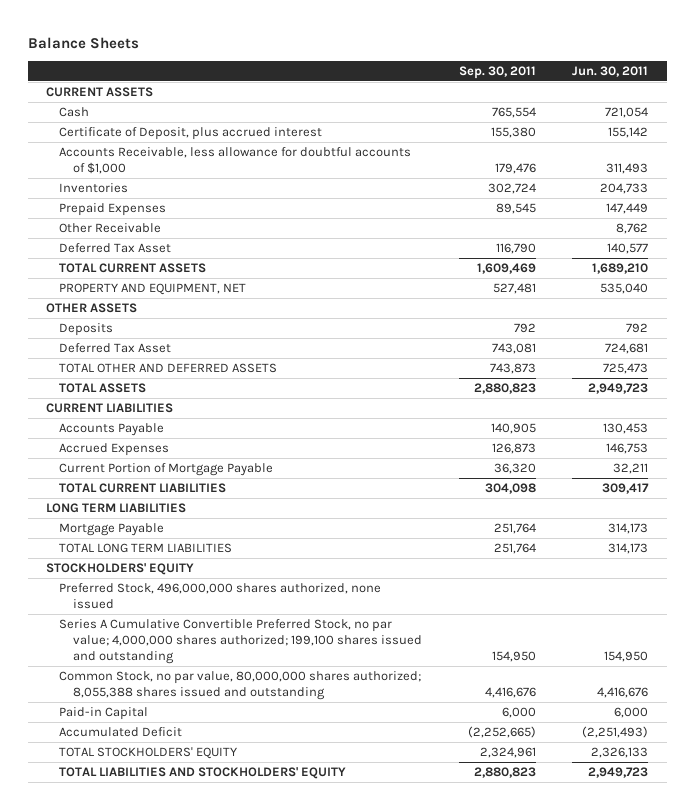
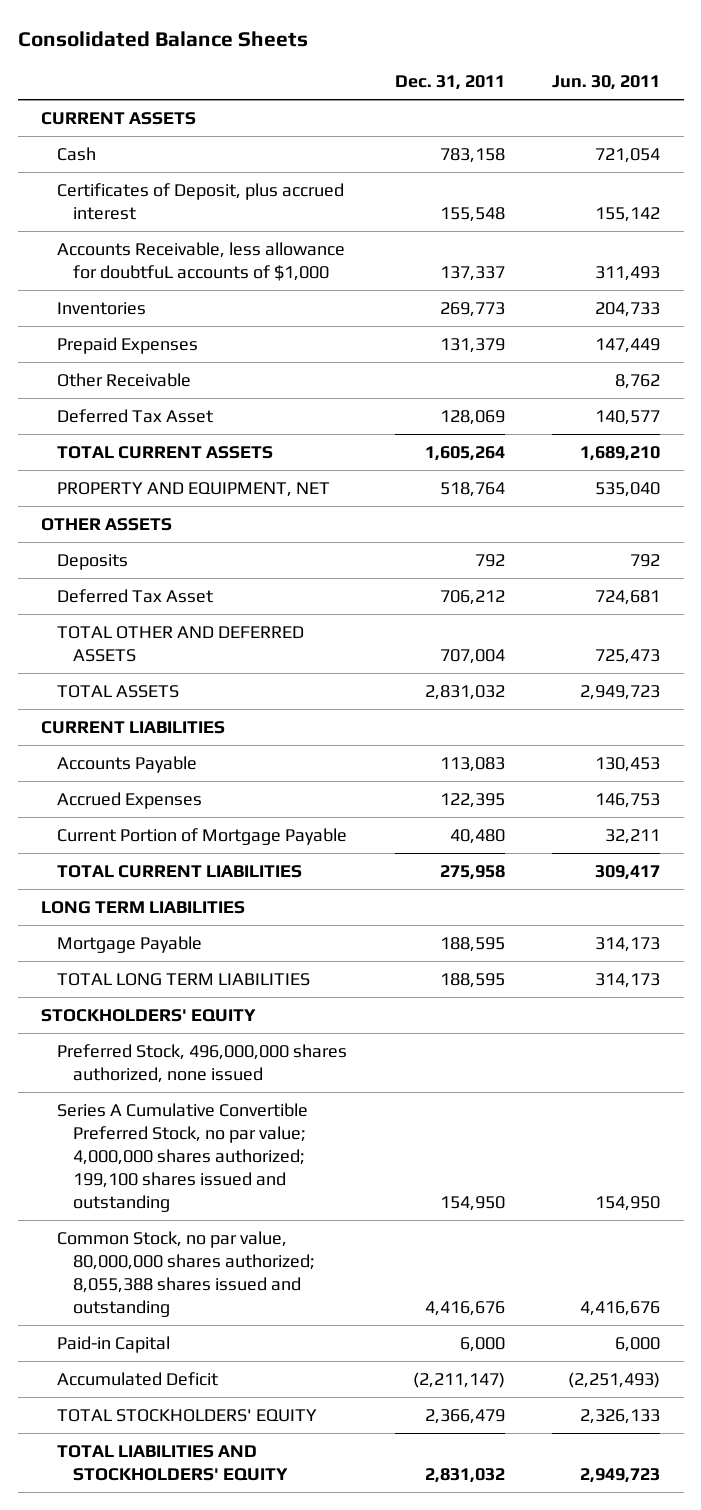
- Balance Sheets
+ Consolidated Balance Sheets
- | Sep. 30, 2011 | Jun. 30, 2011
+ | Dec. 31, 2011 | Jun. 30, 2011
- Certificate of Deposit, plus accrued interest | 155,380 | 155,142
- Accounts Receivable, less allowance for doubtful accounts of $1,000 | 179,476 | 311,493
+ Certificates of Deposit, plus accrued interest | 155,548 | 155,142
+ Accounts Receivable, less allowance for doubtfuL accounts of $1,000 | 137,337 | 311,493

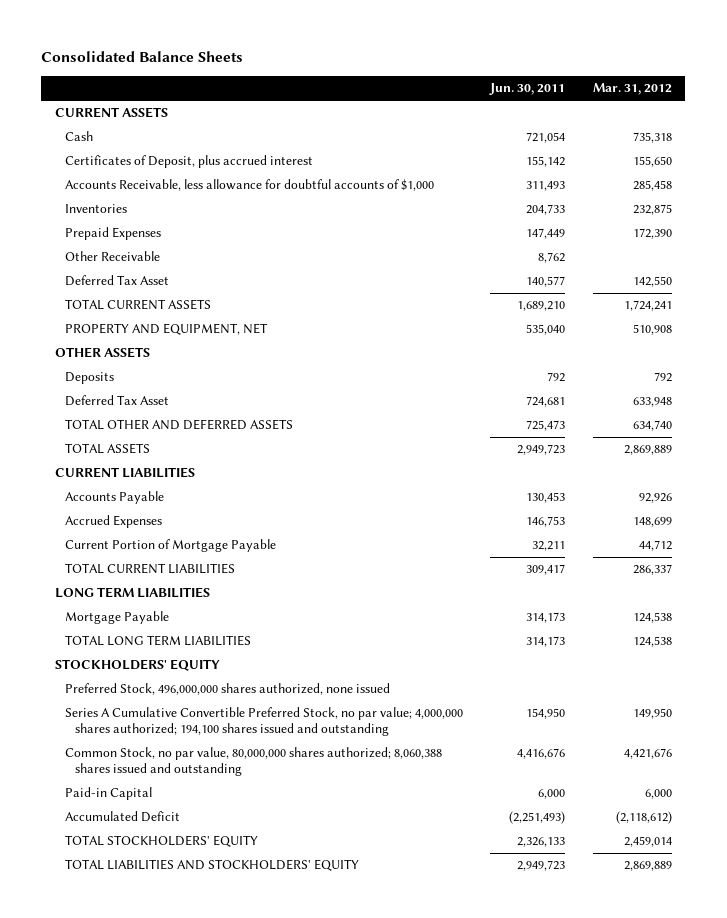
- | Dec. 31, 2011 | Jun. 30, 2011
+ | Jun. 30, 2011 | Mar. 31, 2012
- Accounts Receivable, less allowance for doubtfuL accounts of $1,000 | 137,337 | 311,493
+ Accounts Receivable, less allowance for doubtful accounts of $1,000 | 311,493 | 285,458
- Series A Cumulative Convertible Preferred Stock, no par value; 4,000,000 shares authorized; 199,100 shares issued and outstanding | 154,950 | 154,950
- Common Stock, no par value, 80,000,000 shares authorized; 8,055,388 shares issued and outstanding | 4,416,676 | 4,416,676
+ Series A Cumulative Convertible Preferred Stock, no par value; 4,000,000 shares authorized; 194,100 shares issued and outstanding | 154,950 | 149,950
+ Common Stock, no par value, 80,000,000 shares authorized; 8,060,388 shares issued and outstanding | 4,416,676 | 4,421,676

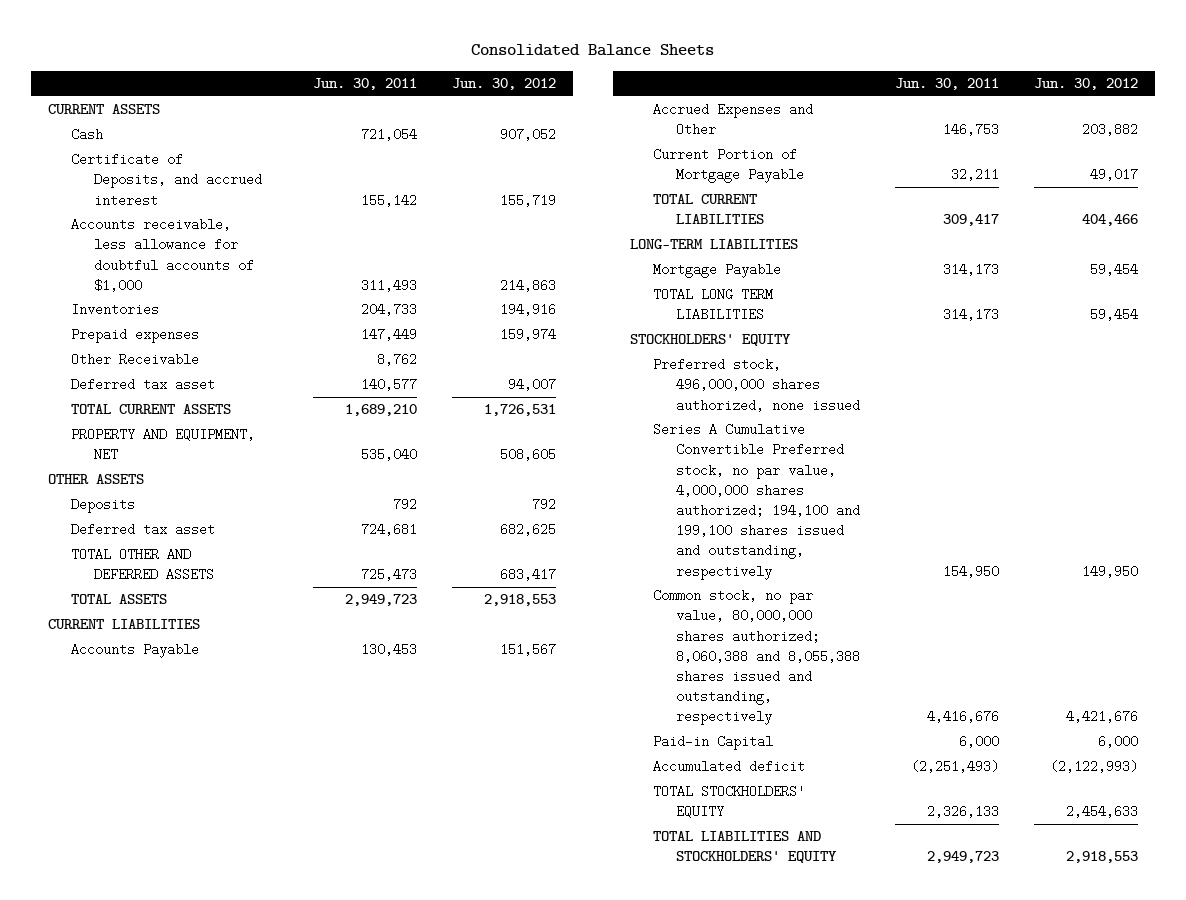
- | Jun. 30, 2011 | Mar. 31, 2012
+ | Jun. 30, 2011 | Jun. 30, 2012
- Certificates of Deposit, plus accrued interest | 155,142 | 155,650
- Accounts Receivable, less allowance for doubtful accounts of $1,000 | 311,493 | 285,458
+ Certificate of Deposits, and accrued interest | 155,142 | 155,719
+ Accounts receivable, less allowance for doubtful accounts of $1,000 | 311,493 | 214,863
- Prepaid Expenses | 147,449 | 172,390
+ Prepaid expenses | 147,449 | 159,974
- Deferred Tax Asset | 140,577 | 142,550
+ Deferred tax asset | 140,577 | 94,007
- Deferred Tax Asset | 724,681 | 633,948
+ Deferred tax asset | 724,681 | 682,625
- Accrued Expenses | 146,753 | 148,699
+ Accrued Expenses and Other | 146,753 | 203,882
- LONG TERM LIABILITIES
+ LONG-TERM LIABILITIES
- Preferred Stock, 496,000,000 shares authorized, none issued
- Series A Cumulative Convertible Preferred Stock, no par value; 4,000,000 shares authorized; 194,100 shares issued and outstanding | 154,950 | 149,950
- Common Stock, no par value, 80,000,000 shares authorized; 8,060,388 shares issued and outstanding | 4,416,676 | 4,421,676
+ Preferred stock, 496,000,000 shares authorized, none issued
+ Series A Cumulative Convertible Preferred stock, no par value, 4,000,000 shares authorized; 194,100 and 199,100 shares issued and outstanding, respectively | 154,950 | 149,950
+ Common stock, no par value, 80,000,000 shares authorized; 8,060,388 and 8,055,388 shares issued and outstanding, respectively | 4,416,676 | 4,421,676
- Accumulated Deficit | (2,251,493) | (2,118,612)
+ Accumulated deficit | (2,251,493) | (2,122,993)

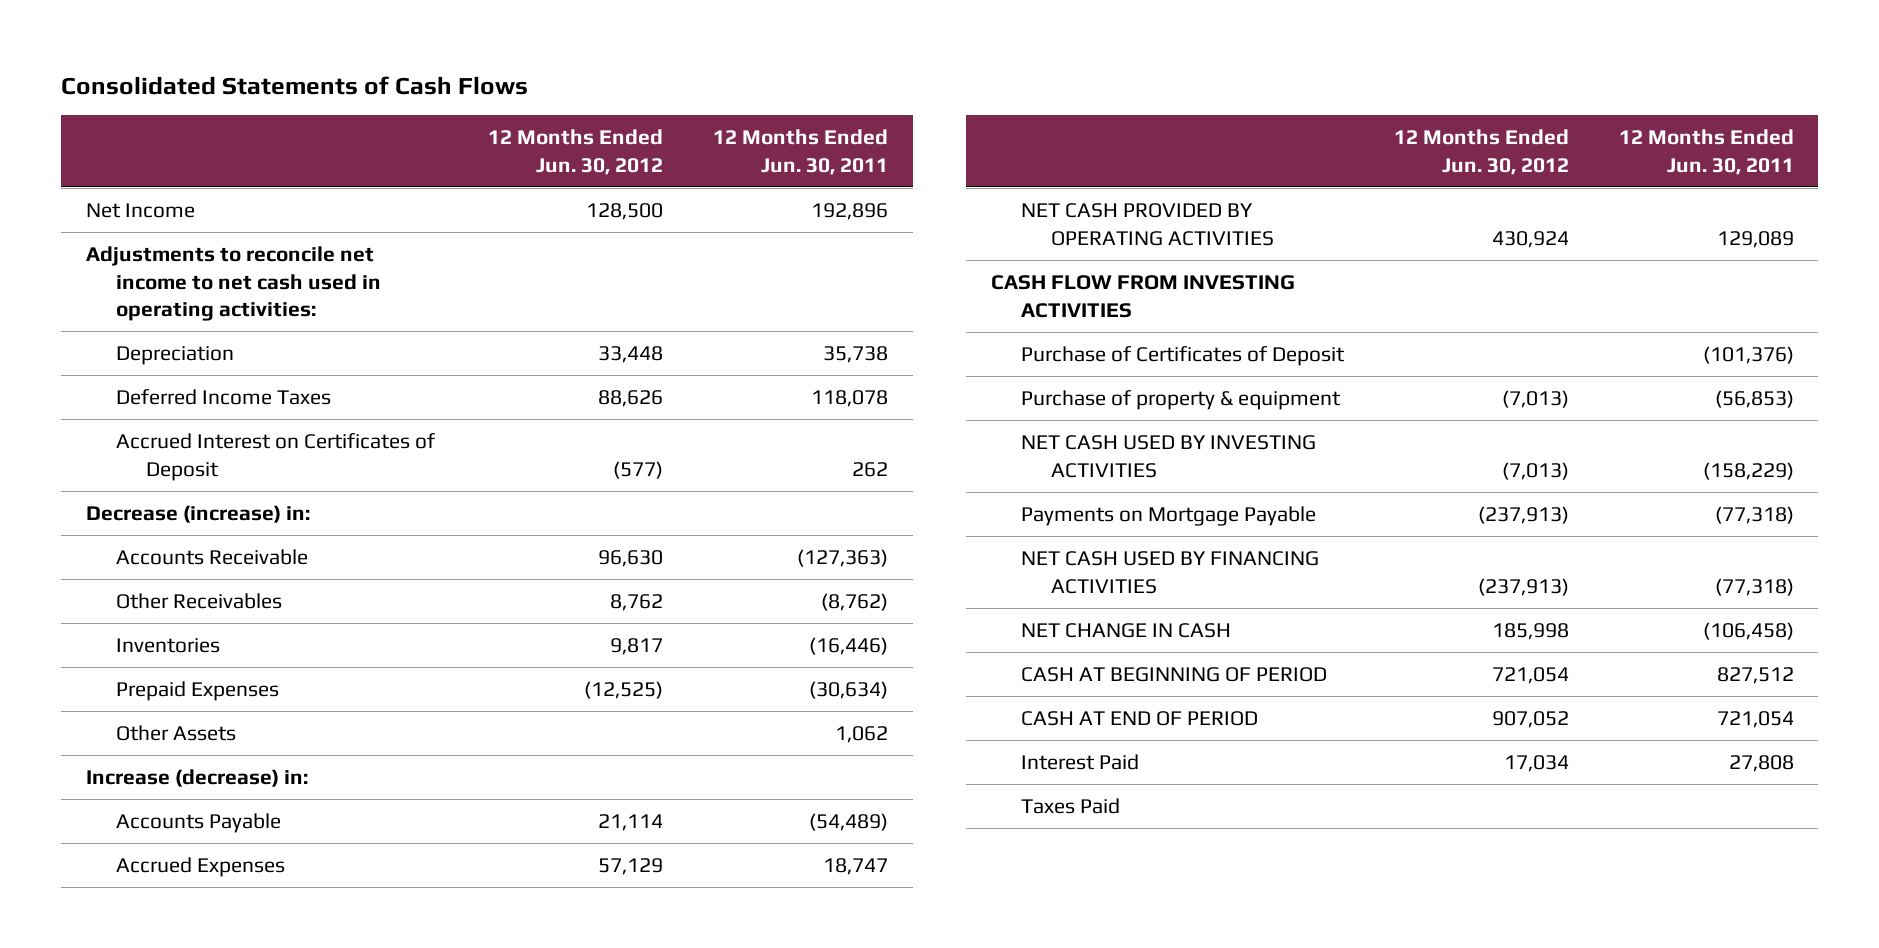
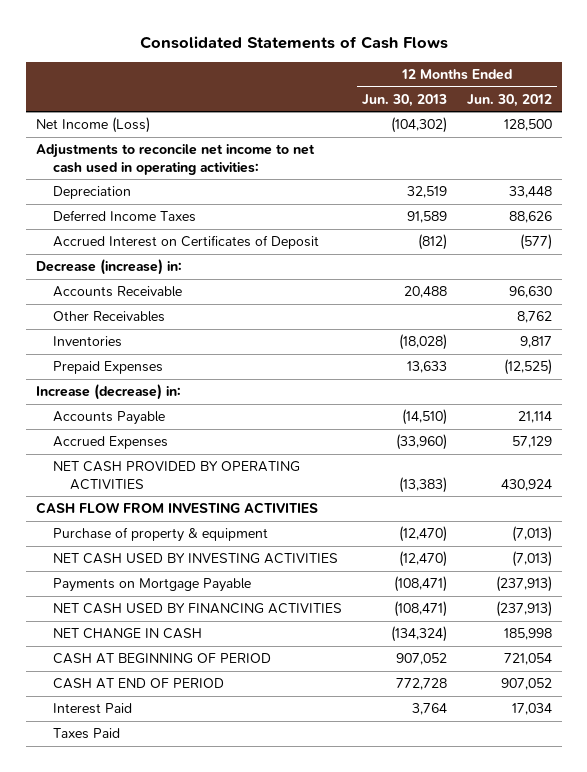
- | 12 Months Ended Jun. 30, 2012 | 12 Months Ended Jun. 30, 2011
+ | 12 Months Ended Jun. 30, 2013 | 12 Months Ended Jun. 30, 2012
- Net Income | 128,500 | 192,896
+ Net Income (Loss) | (104,302) | 128,500
- Other Assets | | 1,062
- Purchase of Certificates of Deposit | | (101,376)

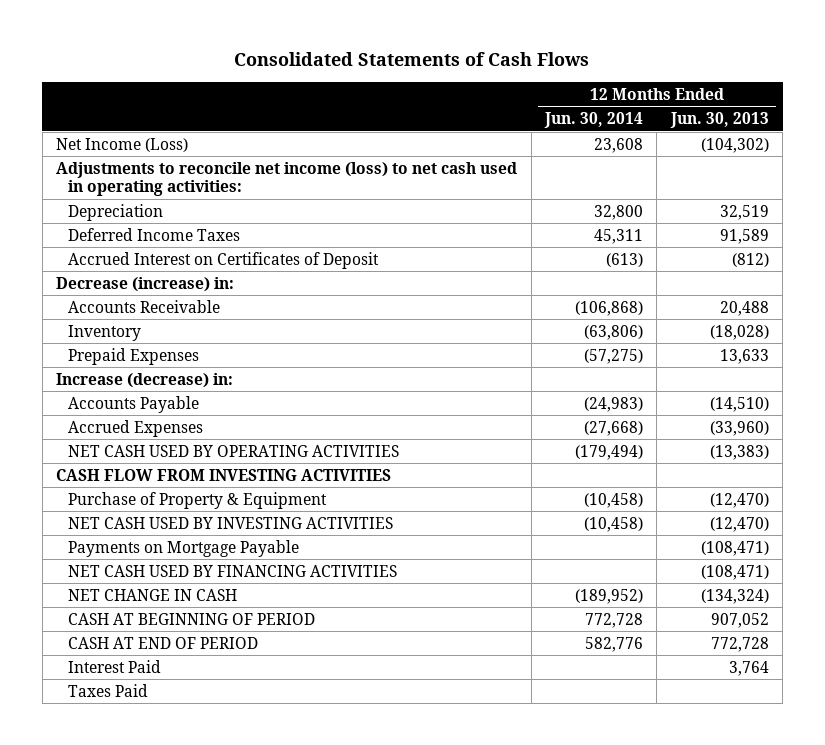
- | 12 Months Ended Jun. 30, 2013 | 12 Months Ended Jun. 30, 2012
+ | 12 Months Ended Jun. 30, 2014 | 12 Months Ended Jun. 30, 2013
- Adjustments to reconcile net income to net cash used in operating activities:
+ Adjustments to reconcile net income (loss) to net cash used in operating activities:
- Other Receivables | | 8,762
- Inventories | (18,028) | 9,817
+ Inventory | (63,806) | (18,028)
- NET CASH PROVIDED BY OPERATING ACTIVITIES | (13,383) | 430,924
+ NET CASH USED BY OPERATING ACTIVITIES | (179,494) | (13,383)
- Purchase of property & equipment | (12,470) | (7,013)
+ Purchase of Property & Equipment | (10,458) | (12,470)

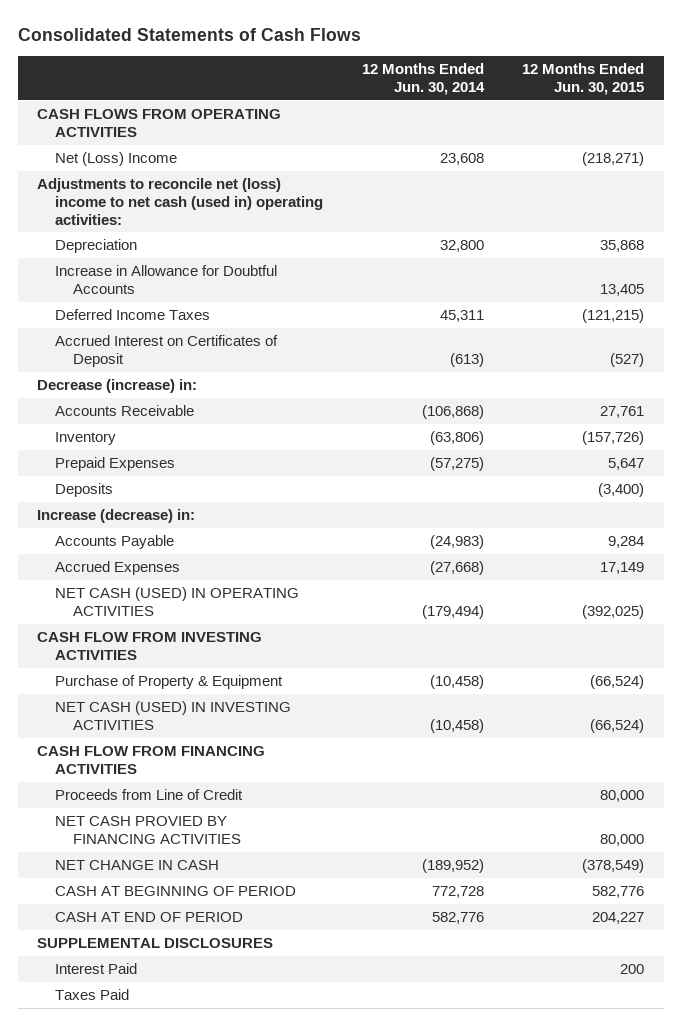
- | 12 Months Ended Jun. 30, 2014 | 12 Months Ended Jun. 30, 2013
+ | 12 Months Ended Jun. 30, 2014 | 12 Months Ended Jun. 30, 2015
- Net Income (Loss) | 23,608 | (104,302)
- Adjustments to reconcile net income (loss) to net cash used in operating activities:
+ CASH FLOWS FROM OPERATING ACTIVITIES
+ Net (Loss) Income | 23,608 | (218,271)
+ Adjustments to reconcile net (loss) income to net cash (used in) operating activities:
+ Increase in Allowance for Doubtful Accounts | | 13,405
+ Deposits | | (3,400)
- NET CASH USED BY OPERATING ACTIVITIES | (179,494) | (13,383)
+ NET CASH (USED) IN OPERATING ACTIVITIES | (179,494) | (392,025)
- NET CASH USED BY INVESTING ACTIVITIES | (10,458) | (12,470)
- Payments on Mortgage Payable | | (108,471)
- NET CASH USED BY FINANCING ACTIVITIES | | (108,471)
+ NET CASH (USED) IN INVESTING ACTIVITIES | (10,458) | (66,524)
+ CASH FLOW FROM FINANCING ACTIVITIES
+ Proceeds from Line of Credit | | 80,000
+ NET CASH PROVIED BY FINANCING ACTIVITIES | | 80,000
+ SUPPLEMENTAL DISCLOSURES

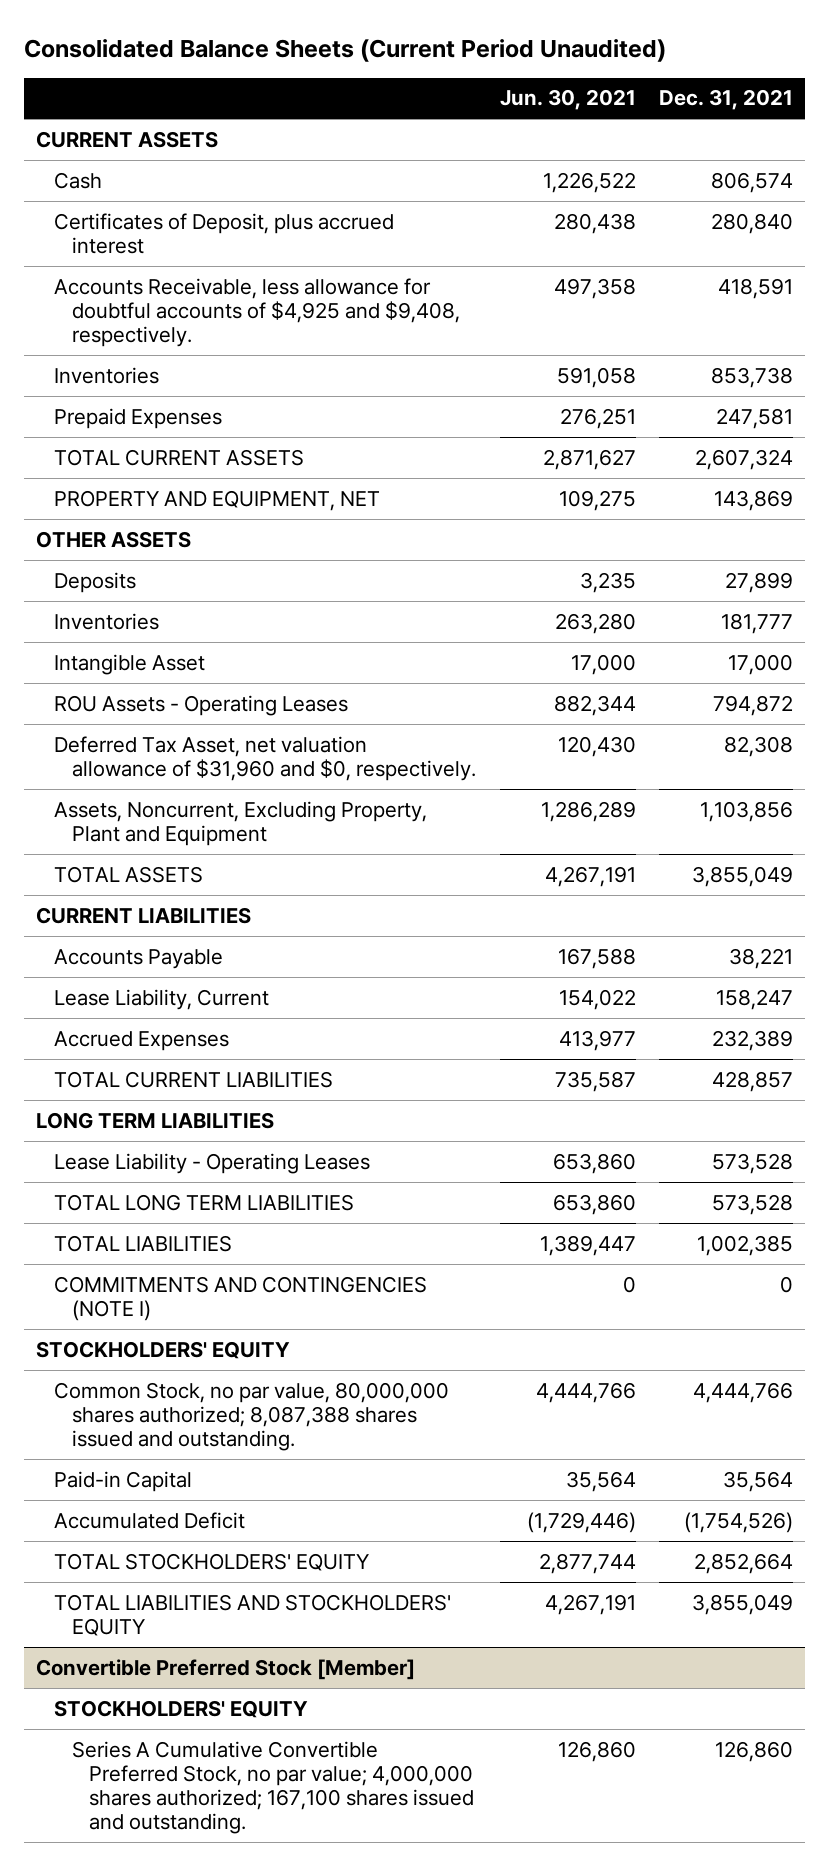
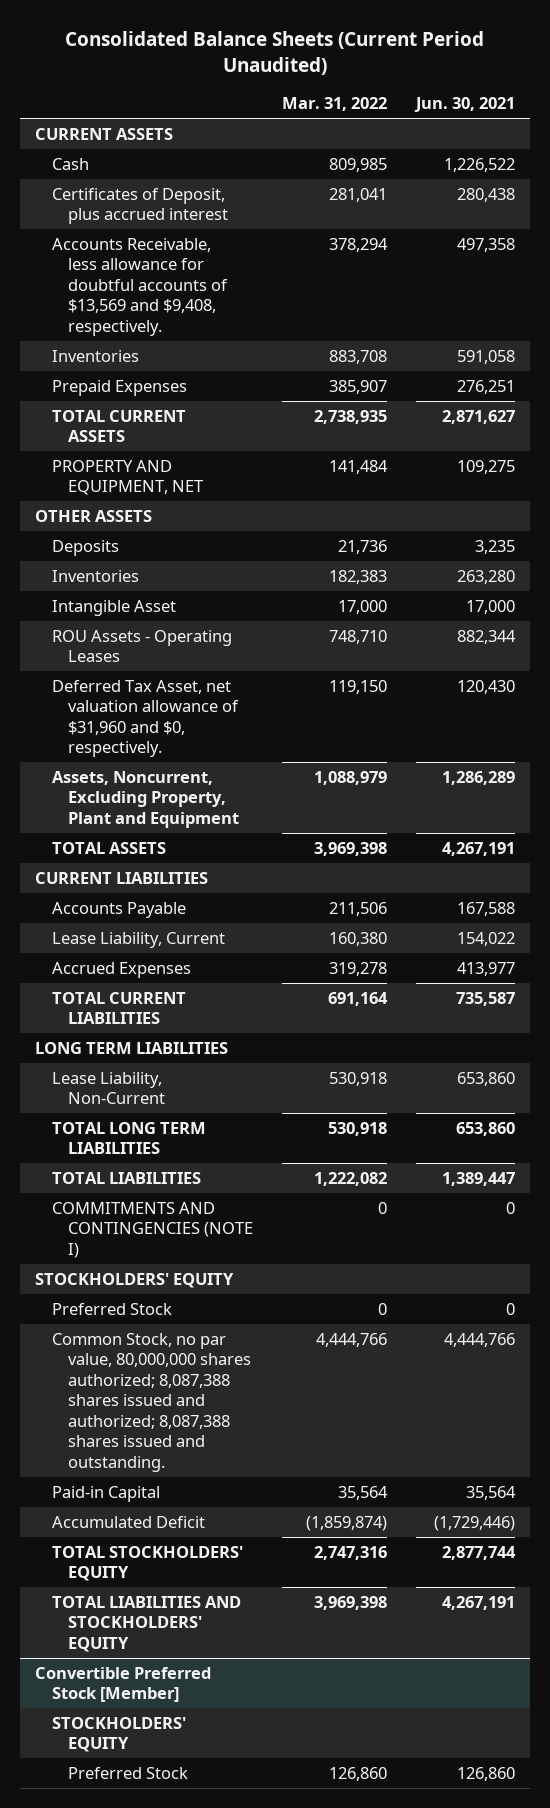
- | Jun. 30, 2021 | Dec. 31, 2021
+ | Mar. 31, 2022 | Jun. 30, 2021
- Accounts Receivable, less allowance for doubtful accounts of $4,925 and $9,408, respectively. | 497,358 | 418,591
+ Accounts Receivable, less allowance for doubtful accounts of $13,569 and $9,408, respectively. | 378,294 | 497,358
- Lease Liability - Operating Leases | 653,860 | 573,528
+ Lease Liability, Non-Current | 530,918 | 653,860
- Common Stock, no par value, 80,000,000 shares authorized; 8,087,388 shares issued and outstanding. | 4,444,766 | 4,444,766
+ Preferred Stock | 0 | 0
+ Common Stock, no par value, 80,000,000 shares authorized; 8,087,388 shares issued and authorized; 8,087,388 shares issued and outstanding. | 4,444,766 | 4,444,766
@ Convertible Preferred Stock [Member]
- Series A Cumulative Convertible Preferred Stock, no par value; 4,000,000 shares authorized; 167,100 shares issued and outstanding. | 126,860 | 126,860
+ Preferred Stock | 126,860 | 126,860

